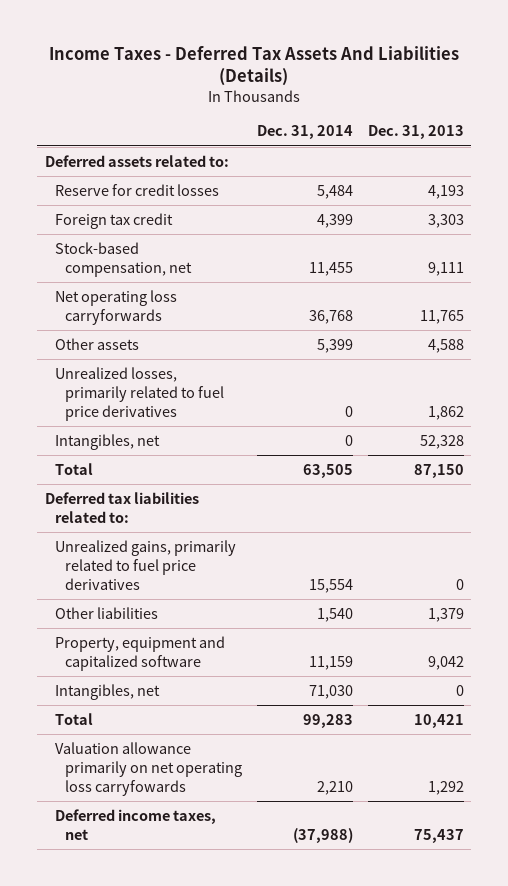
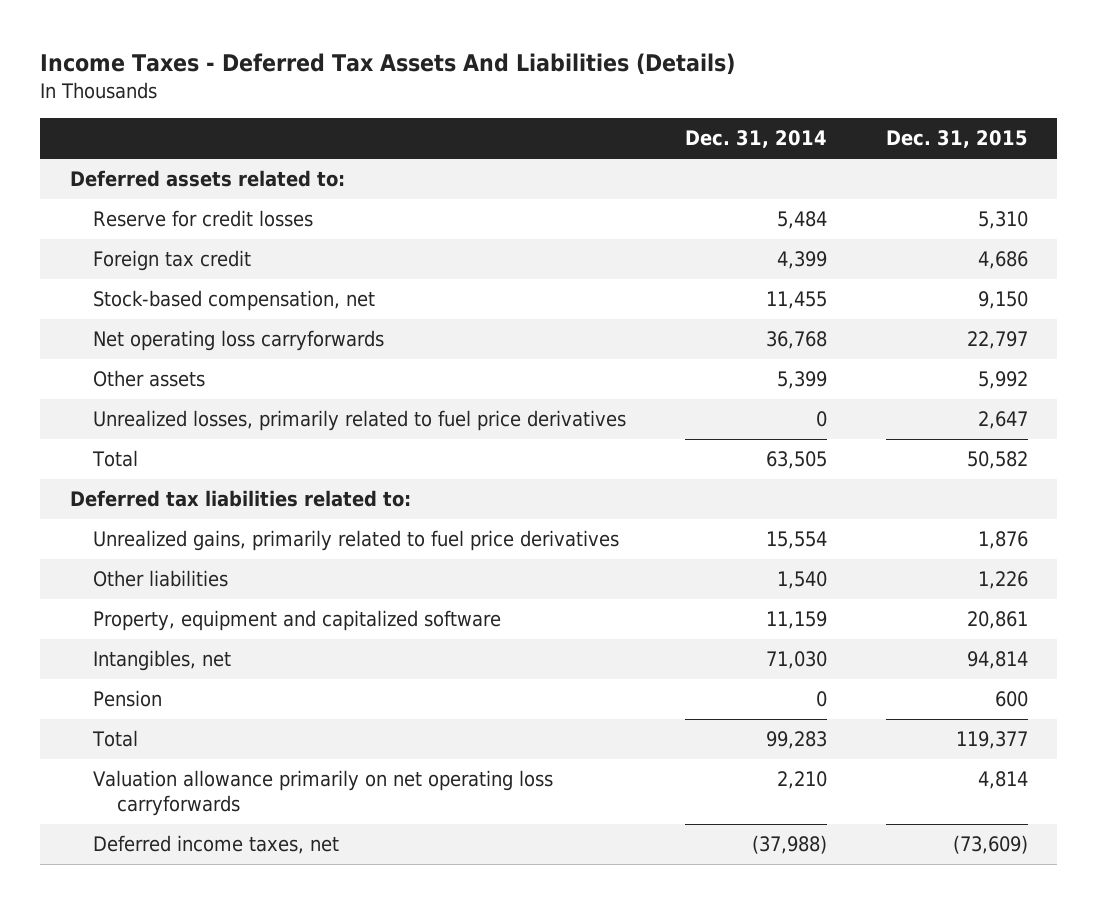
- | Dec. 31, 2014 | Dec. 31, 2013
+ | Dec. 31, 2014 | Dec. 31, 2015
- Intangibles, net | 0 | 52,328
+ Pension | 0 | 600
- Valuation allowance primarily on net operating loss carryfowards | 2,210 | 1,292
+ Valuation allowance primarily on net operating loss carryforwards | 2,210 | 4,814

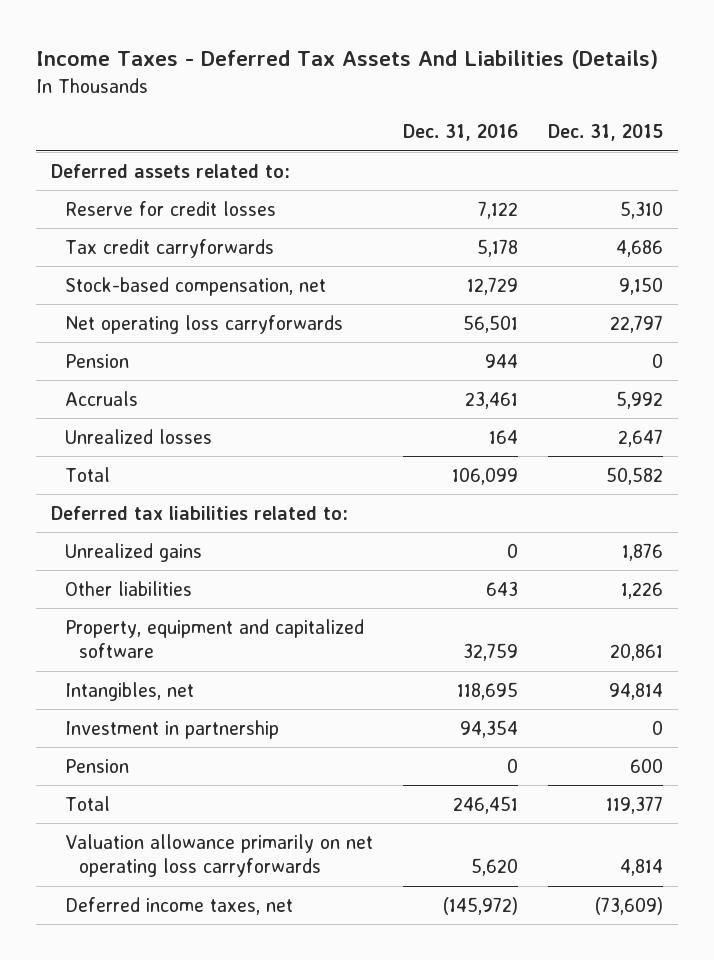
- | Dec. 31, 2014 | Dec. 31, 2015
+ | Dec. 31, 2016 | Dec. 31, 2015
- Foreign tax credit | 4,399 | 4,686
+ Tax credit carryforwards | 5,178 | 4,686
- Other assets | 5,399 | 5,992
- Unrealized losses, primarily related to fuel price derivatives | 0 | 2,647
+ Pension | 944 | 0
+ Accruals | 23,461 | 5,992
+ Unrealized losses | 164 | 2,647
- Unrealized gains, primarily related to fuel price derivatives | 15,554 | 1,876
+ Unrealized gains | 0 | 1,876
+ Investment in partnership | 94,354 | 0

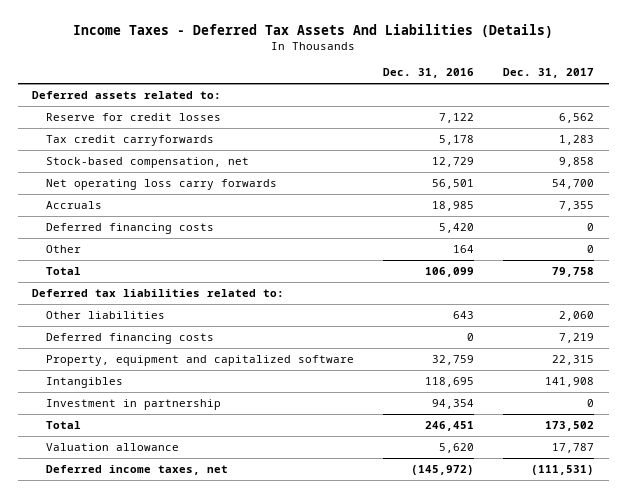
- | Dec. 31, 2016 | Dec. 31, 2015
+ | Dec. 31, 2016 | Dec. 31, 2017
- Net operating loss carryforwards | 56,501 | 22,797
- Pension | 944 | 0
- Accruals | 23,461 | 5,992
- Unrealized losses | 164 | 2,647
+ Net operating loss carry forwards | 56,501 | 54,700
+ Accruals | 18,985 | 7,355
+ Deferred financing costs | 5,420 | 0
+ Other | 164 | 0
- Unrealized gains | 0 | 1,876
+ Deferred financing costs | 0 | 7,219
- Intangibles, net | 118,695 | 94,814
+ Intangibles | 118,695 | 141,908
- Pension | 0 | 600
- Valuation allowance primarily on net operating loss carryforwards | 5,620 | 4,814
+ Valuation allowance | 5,620 | 17,787

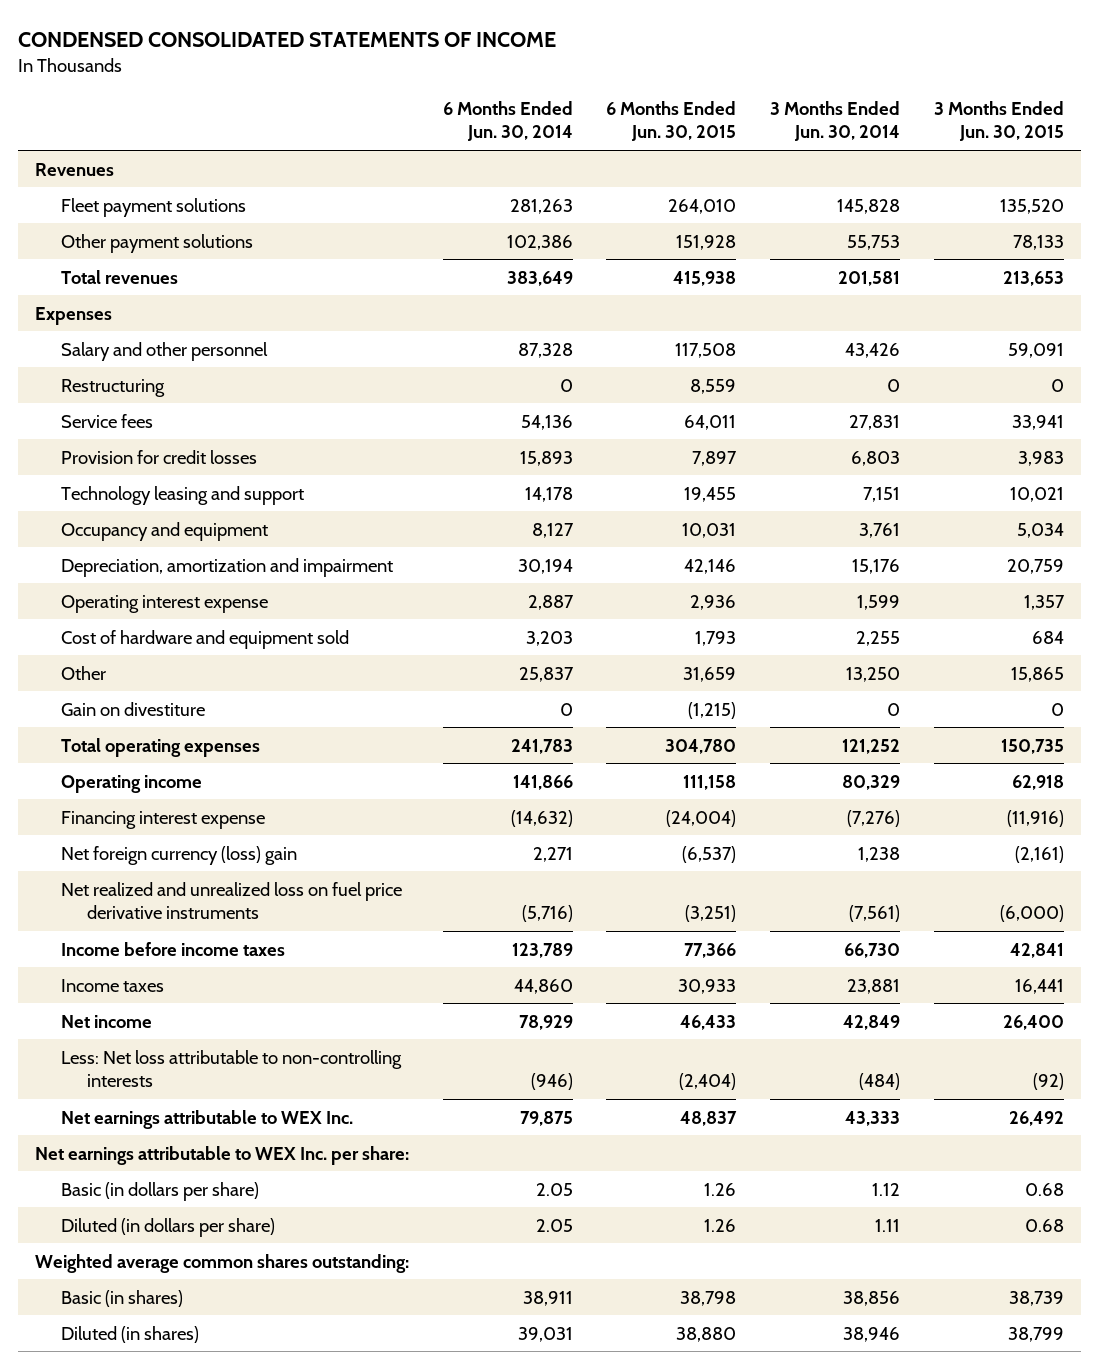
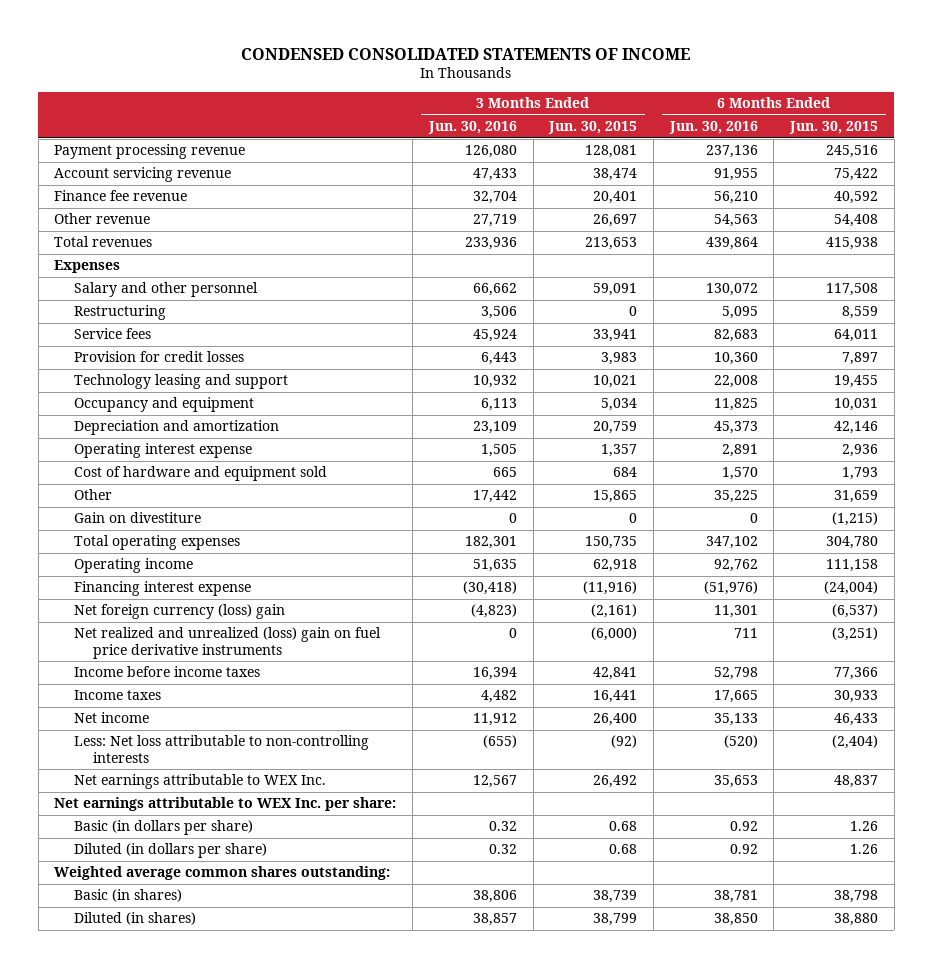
- | 6 Months Ended Jun. 30, 2014 | 6 Months Ended Jun. 30, 2015 | 3 Months Ended Jun. 30, 2014 | 3 Months Ended Jun. 30, 2015
+ | 3 Months Ended Jun. 30, 2016 | 3 Months Ended Jun. 30, 2015 | 6 Months Ended Jun. 30, 2016 | 6 Months Ended Jun. 30, 2015
- Revenues
- Fleet payment solutions | 281,263 | 264,010 | 145,828 | 135,520
- Other payment solutions | 102,386 | 151,928 | 55,753 | 78,133
+ Payment processing revenue | 126,080 | 128,081 | 237,136 | 245,516
+ Account servicing revenue | 47,433 | 38,474 | 91,955 | 75,422
+ Finance fee revenue | 32,704 | 20,401 | 56,210 | 40,592
+ Other revenue | 27,719 | 26,697 | 54,563 | 54,408
- Depreciation, amortization and impairment | 30,194 | 42,146 | 15,176 | 20,759
+ Depreciation and amortization | 23,109 | 20,759 | 45,373 | 42,146
- Net realized and unrealized loss on fuel price derivative instruments | (5,716) | (3,251) | (7,561) | (6,000)
+ Net realized and unrealized (loss) gain on fuel price derivative instruments | 0 | (6,000) | 711 | (3,251)

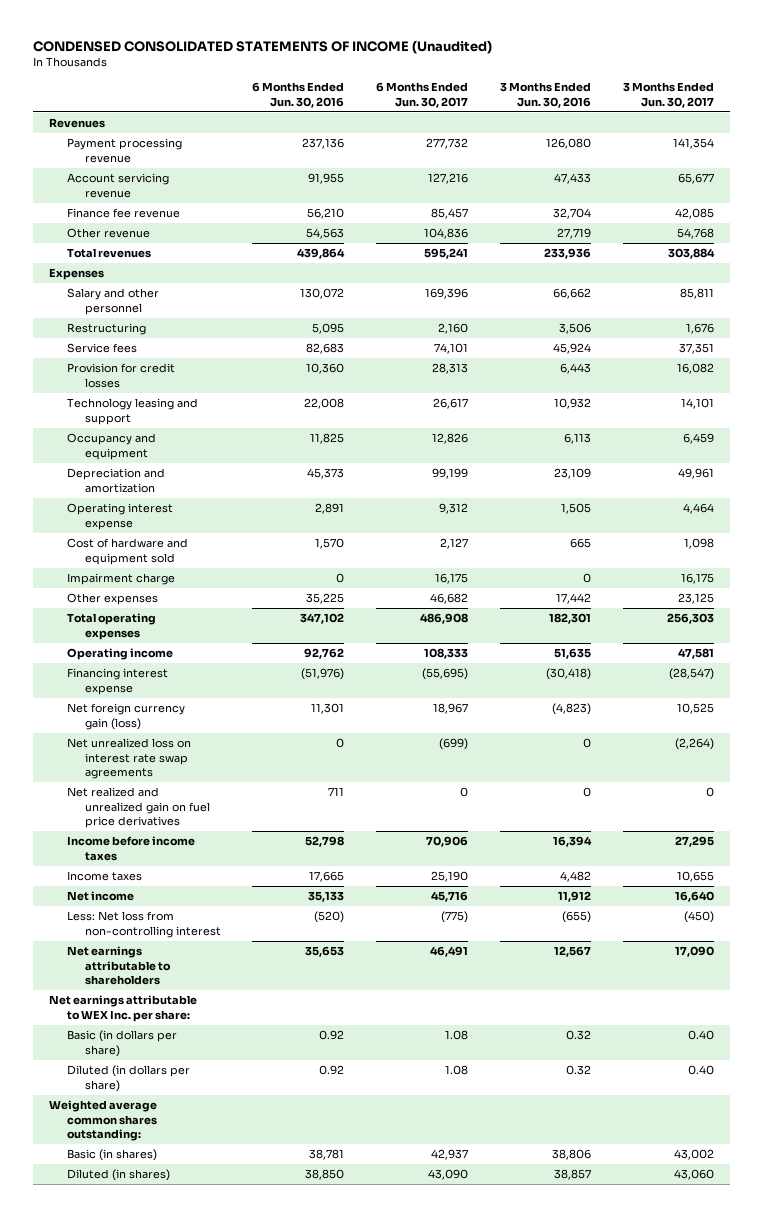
- CONDENSED CONSOLIDATED STATEMENTS OF INCOME
+ CONDENSED CONSOLIDATED STATEMENTS OF INCOME (Unaudited)
- | 3 Months Ended Jun. 30, 2016 | 3 Months Ended Jun. 30, 2015 | 6 Months Ended Jun. 30, 2016 | 6 Months Ended Jun. 30, 2015
+ | 6 Months Ended Jun. 30, 2016 | 6 Months Ended Jun. 30, 2017 | 3 Months Ended Jun. 30, 2016 | 3 Months Ended Jun. 30, 2017
+ Revenues
- Other | 17,442 | 15,865 | 35,225 | 31,659
- Gain on divestiture | 0 | 0 | 0 | (1,215)
+ Impairment charge | 0 | 16,175 | 0 | 16,175
+ Other expenses | 35,225 | 46,682 | 17,442 | 23,125
- Net foreign currency (loss) gain | (4,823) | (2,161) | 11,301 | (6,537)
- Net realized and unrealized (loss) gain on fuel price derivative instruments | 0 | (6,000) | 711 | (3,251)
+ Net foreign currency gain (loss) | 11,301 | 18,967 | (4,823) | 10,525
+ Net unrealized loss on interest rate swap agreements | 0 | (699) | 0 | (2,264)
+ Net realized and unrealized gain on fuel price derivatives | 711 | 0 | 0 | 0
- Less: Net loss attributable to non-controlling interests | (655) | (92) | (520) | (2,404)
- Net earnings attributable to WEX Inc. | 12,567 | 26,492 | 35,653 | 48,837
+ Less: Net loss from non-controlling interest | (520) | (775) | (655) | (450)
+ Net earnings attributable to shareholders | 35,653 | 46,491 | 12,567 | 17,090

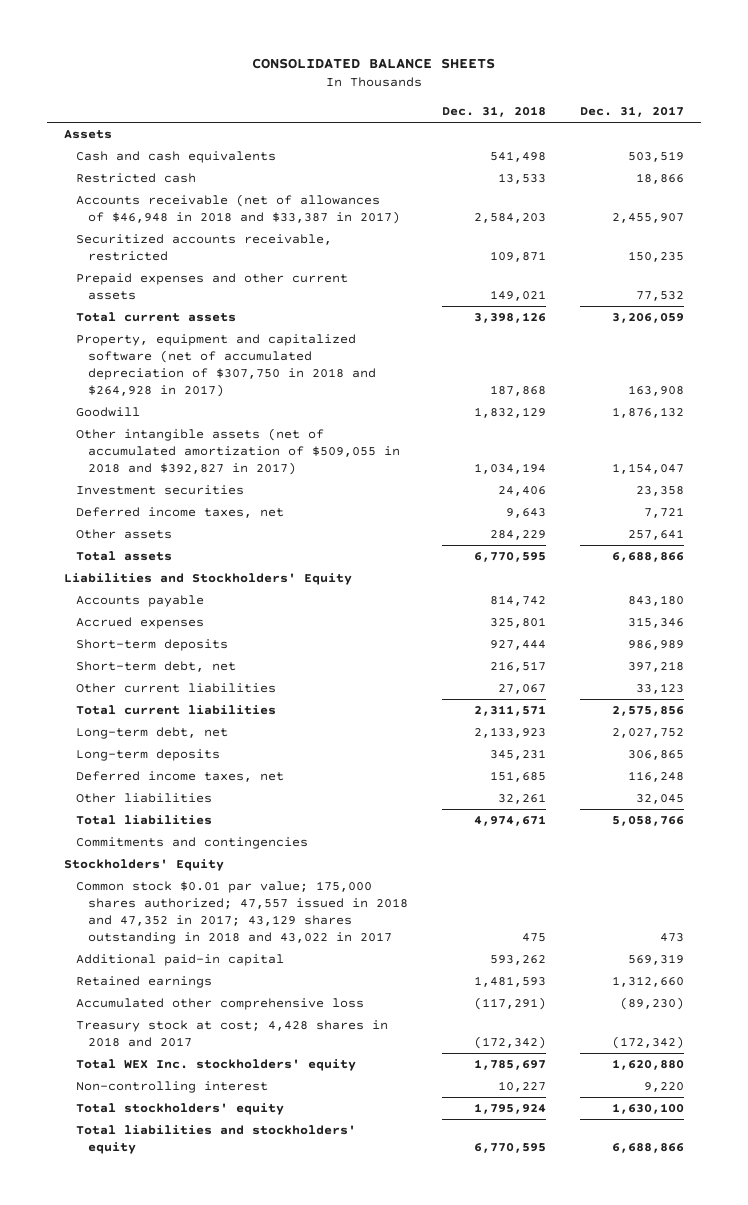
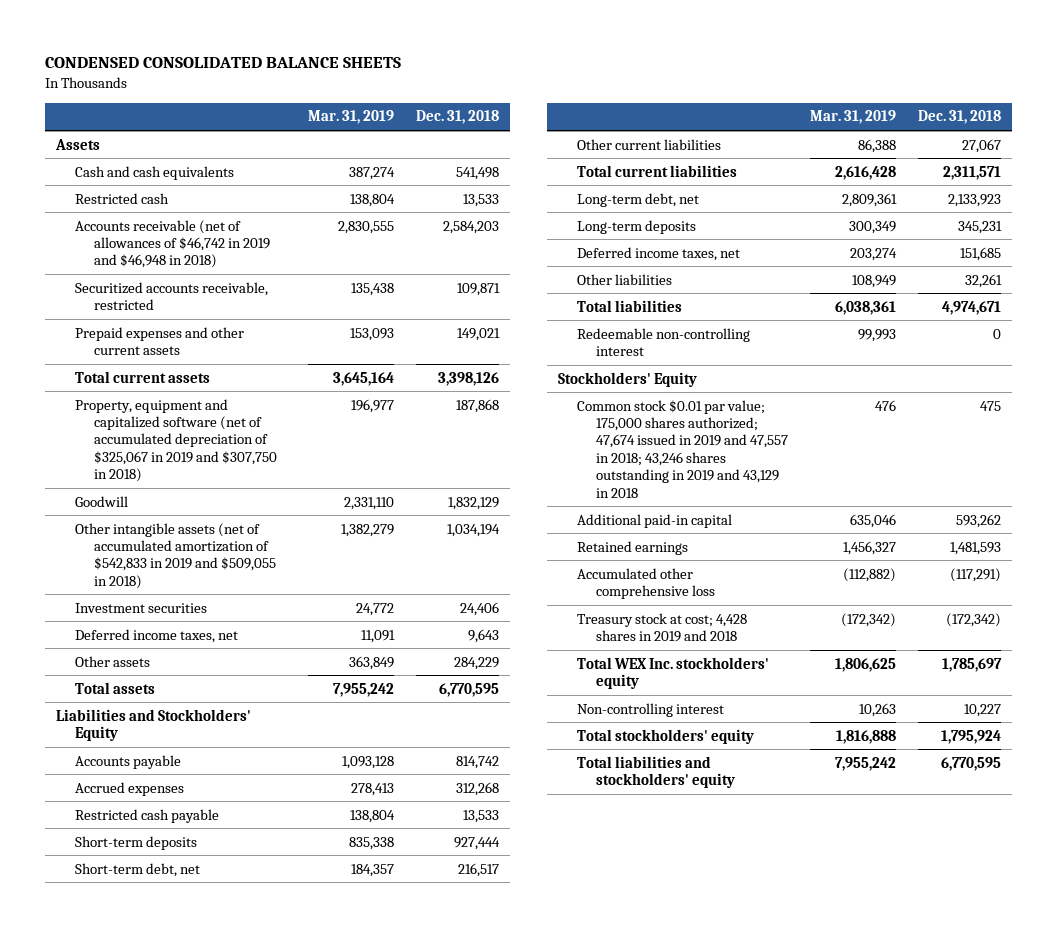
- CONSOLIDATED BALANCE SHEETS
+ CONDENSED CONSOLIDATED BALANCE SHEETS
- | Dec. 31, 2018 | Dec. 31, 2017
+ | Mar. 31, 2019 | Dec. 31, 2018
- Accounts receivable (net of allowances of $46,948 in 2018 and $33,387 in 2017) | 2,584,203 | 2,455,907
+ Accounts receivable (net of allowances of $46,742 in 2019 and $46,948 in 2018) | 2,830,555 | 2,584,203
- Property, equipment and capitalized software (net of accumulated depreciation of $307,750 in 2018 and $264,928 in 2017) | 187,868 | 163,908
+ Property, equipment and capitalized software (net of accumulated depreciation of $325,067 in 2019 and $307,750 in 2018) | 196,977 | 187,868
- Other intangible assets (net of accumulated amortization of $509,055 in 2018 and $392,827 in 2017) | 1,034,194 | 1,154,047
+ Other intangible assets (net of accumulated amortization of $542,833 in 2019 and $509,055 in 2018) | 1,382,279 | 1,034,194
- Accrued expenses | 325,801 | 315,346
+ Accrued expenses | 278,413 | 312,268
+ Restricted cash payable | 138,804 | 13,533
- Commitments and contingencies
+ Redeemable non-controlling interest | 99,993 | 0
- Common stock $0.01 par value; 175,000 shares authorized; 47,557 issued in 2018 and 47,352 in 2017; 43,129 shares outstanding in 2018 and 43,022 in 2017 | 475 | 473
+ Common stock $0.01 par value; 175,000 shares authorized; 47,674 issued in 2019 and 47,557 in 2018; 43,246 shares outstanding in 2019 and 43,129 in 2018 | 476 | 475
- Treasury stock at cost; 4,428 shares in 2018 and 2017 | (172,342) | (172,342)
+ Treasury stock at cost; 4,428 shares in 2019 and 2018 | (172,342) | (172,342)

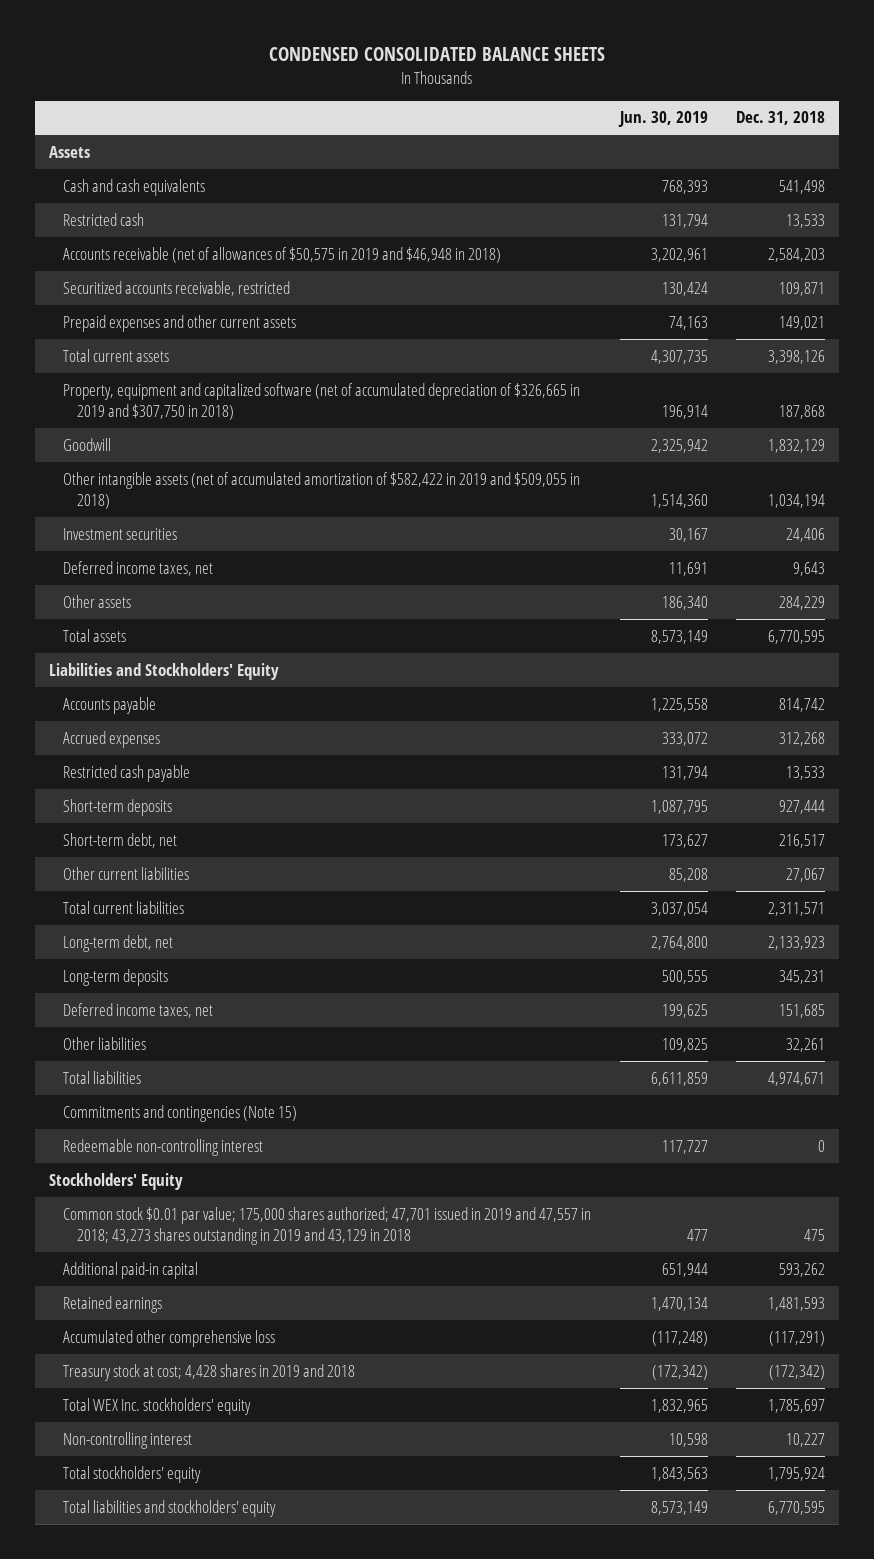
- | Mar. 31, 2019 | Dec. 31, 2018
+ | Jun. 30, 2019 | Dec. 31, 2018
- Accounts receivable (net of allowances of $46,742 in 2019 and $46,948 in 2018) | 2,830,555 | 2,584,203
+ Accounts receivable (net of allowances of $50,575 in 2019 and $46,948 in 2018) | 3,202,961 | 2,584,203
- Property, equipment and capitalized software (net of accumulated depreciation of $325,067 in 2019 and $307,750 in 2018) | 196,977 | 187,868
+ Property, equipment and capitalized software (net of accumulated depreciation of $326,665 in 2019 and $307,750 in 2018) | 196,914 | 187,868
- Other intangible assets (net of accumulated amortization of $542,833 in 2019 and $509,055 in 2018) | 1,382,279 | 1,034,194
+ Other intangible assets (net of accumulated amortization of $582,422 in 2019 and $509,055 in 2018) | 1,514,360 | 1,034,194
+ Commitments and contingencies (Note 15)
- Common stock $0.01 par value; 175,000 shares authorized; 47,674 issued in 2019 and 47,557 in 2018; 43,246 shares outstanding in 2019 and 43,129 in 2018 | 476 | 475
+ Common stock $0.01 par value; 175,000 shares authorized; 47,701 issued in 2019 and 47,557 in 2018; 43,273 shares outstanding in 2019 and 43,129 in 2018 | 477 | 475

